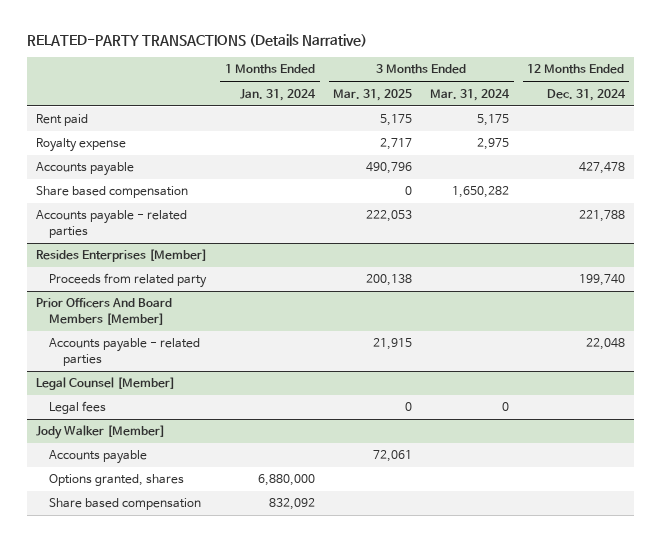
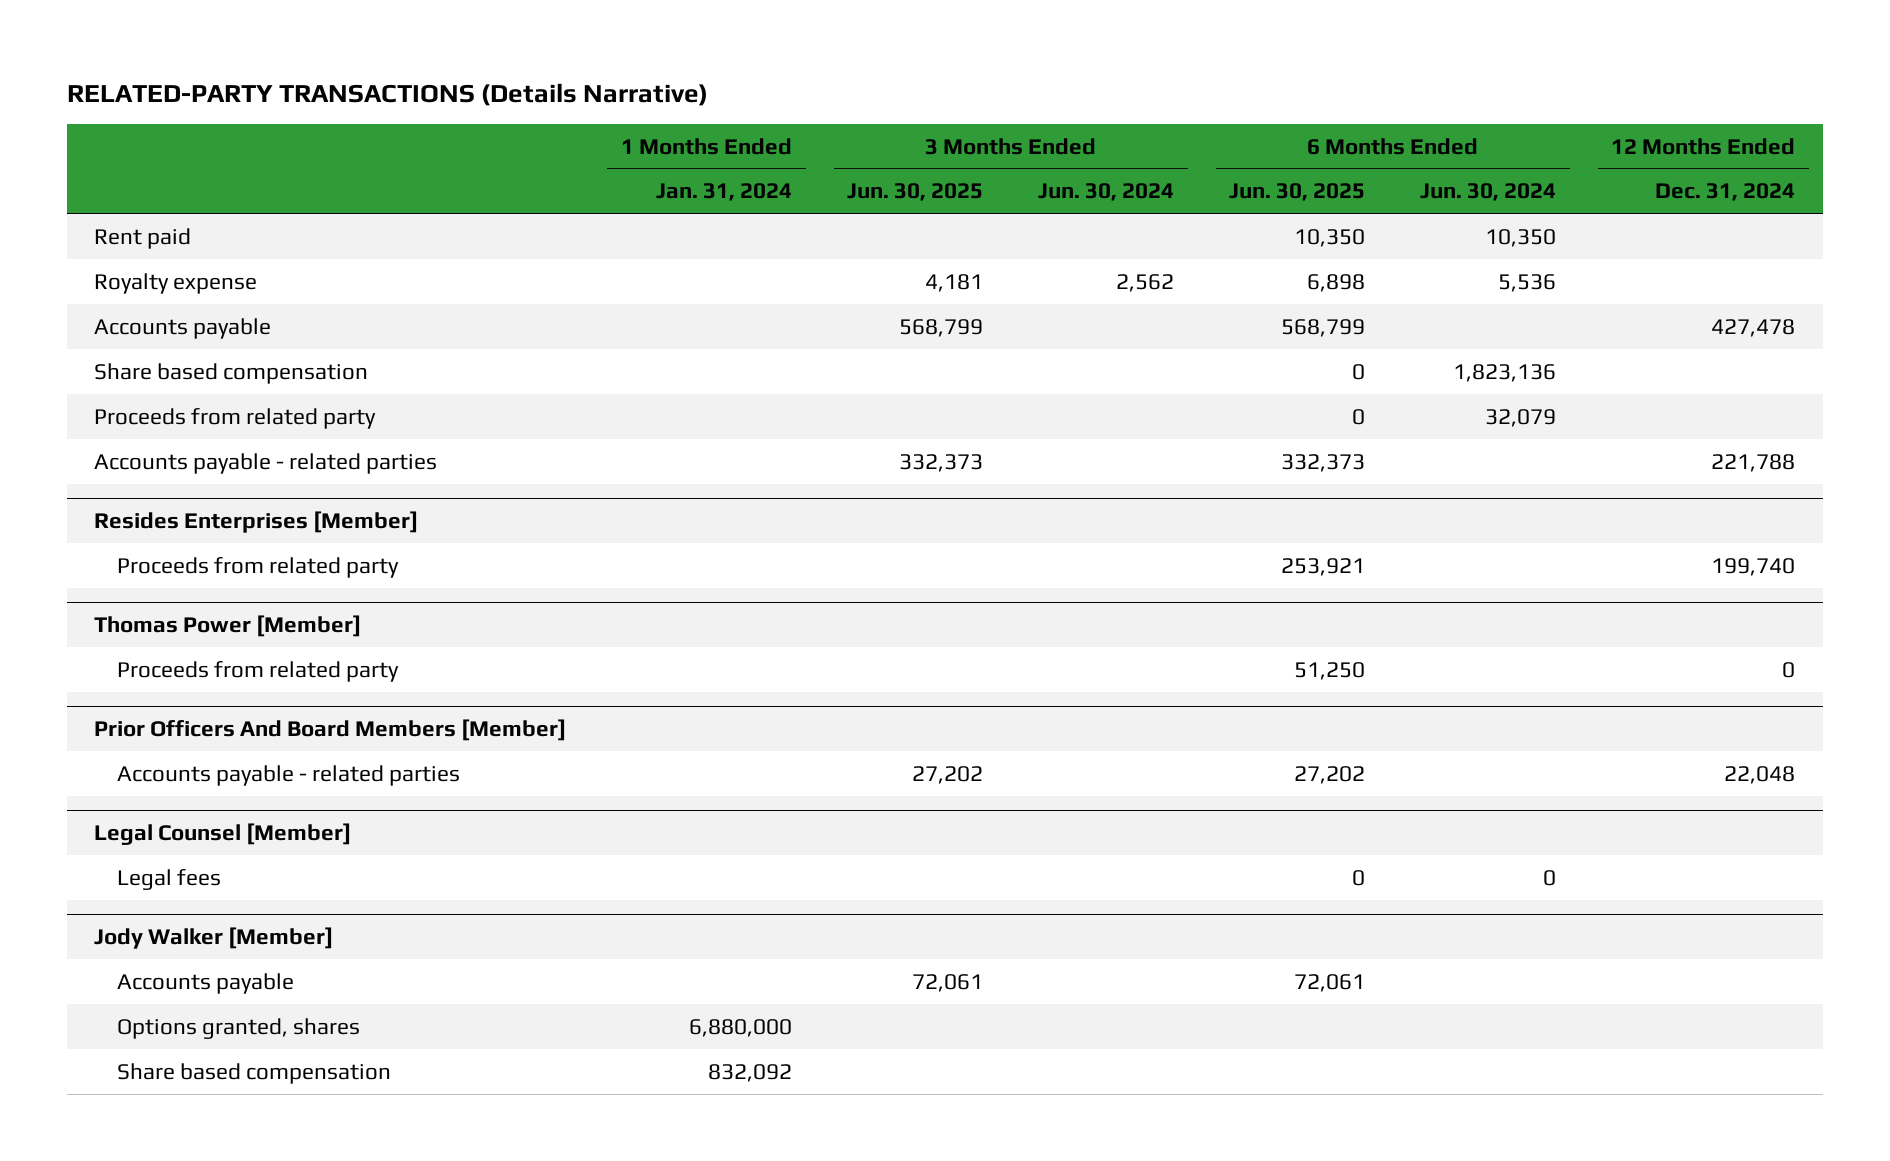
- | 1 Months Ended Jan. 31, 2024 | 3 Months Ended Mar. 31, 2025 | 3 Months Ended Mar. 31, 2024 | 12 Months Ended Dec. 31, 2024
+ | 1 Months Ended Jan. 31, 2024 | 3 Months Ended Jun. 30, 2025 | 3 Months Ended Jun. 30, 2024 | 6 Months Ended Jun. 30, 2025 | 6 Months Ended Jun. 30, 2024 | 12 Months Ended Dec. 31, 2024
+ Proceeds from related party | | | | 0 | 32,079 |
+ Thomas Power [Member]
+ Proceeds from related party | | | | 51,250 | | 0

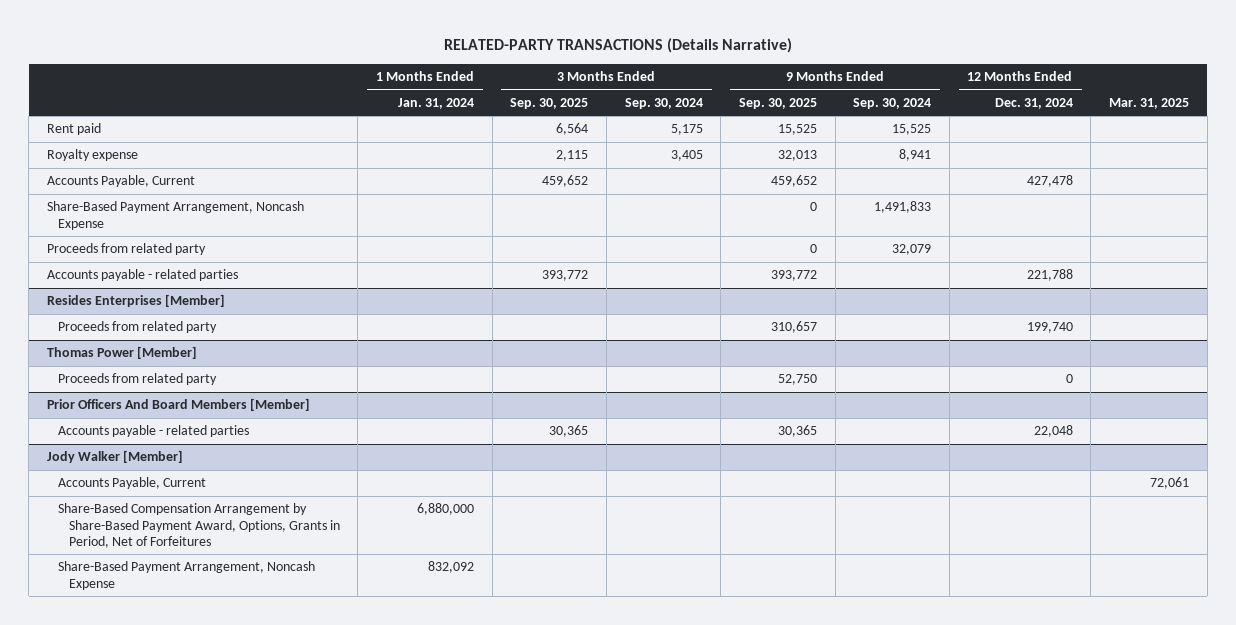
- | 1 Months Ended Jan. 31, 2024 | 3 Months Ended Jun. 30, 2025 | 3 Months Ended Jun. 30, 2024 | 6 Months Ended Jun. 30, 2025 | 6 Months Ended Jun. 30, 2024 | 12 Months Ended Dec. 31, 2024
+ | 1 Months Ended Jan. 31, 2024 | 3 Months Ended Sep. 30, 2025 | 3 Months Ended Sep. 30, 2024 | 9 Months Ended Sep. 30, 2025 | 9 Months Ended Sep. 30, 2024 | 12 Months Ended Dec. 31, 2024 | Mar. 31, 2025
- Accounts payable | | 568,799 | | 568,799 | | 427,478
- Share based compensation | | | | 0 | 1,823,136 |
+ Accounts Payable, Current | | 459,652 | | 459,652 | | 427,478 |
+ Share-Based Payment Arrangement, Noncash Expense | | | | 0 | 1,491,833 | |
- Legal Counsel [Member]
- Legal fees | | | | 0 | 0 |
@ Jody Walker [Member]
- Accounts payable | | 72,061 | | 72,061 | |
- Options granted, shares | 6,880,000 | | | | |
- Share based compensation | 832,092 | | | | |
+ Accounts Payable, Current | | | | | | | 72,061
+ Share-Based Compensation Arrangement by Share-Based Payment Award, Options, Grants in Period, Net of Forfeitures | 6,880,000 | | | | | |
+ Share-Based Payment Arrangement, Noncash Expense | 832,092 | | | | | |

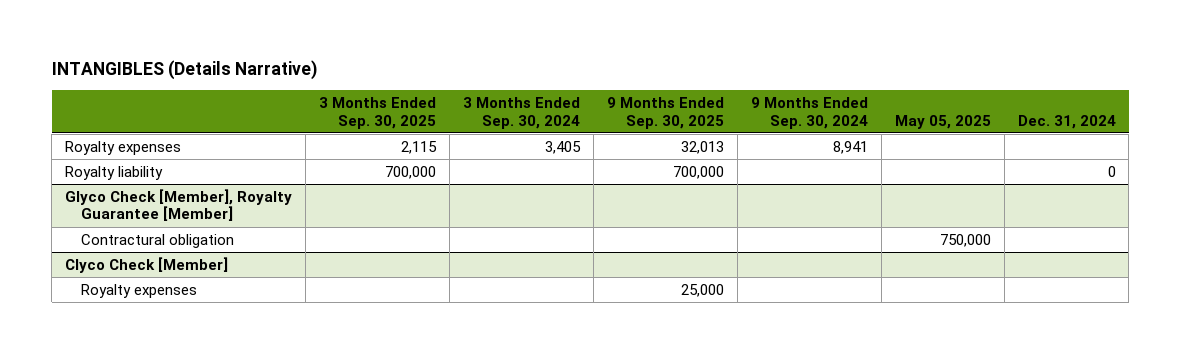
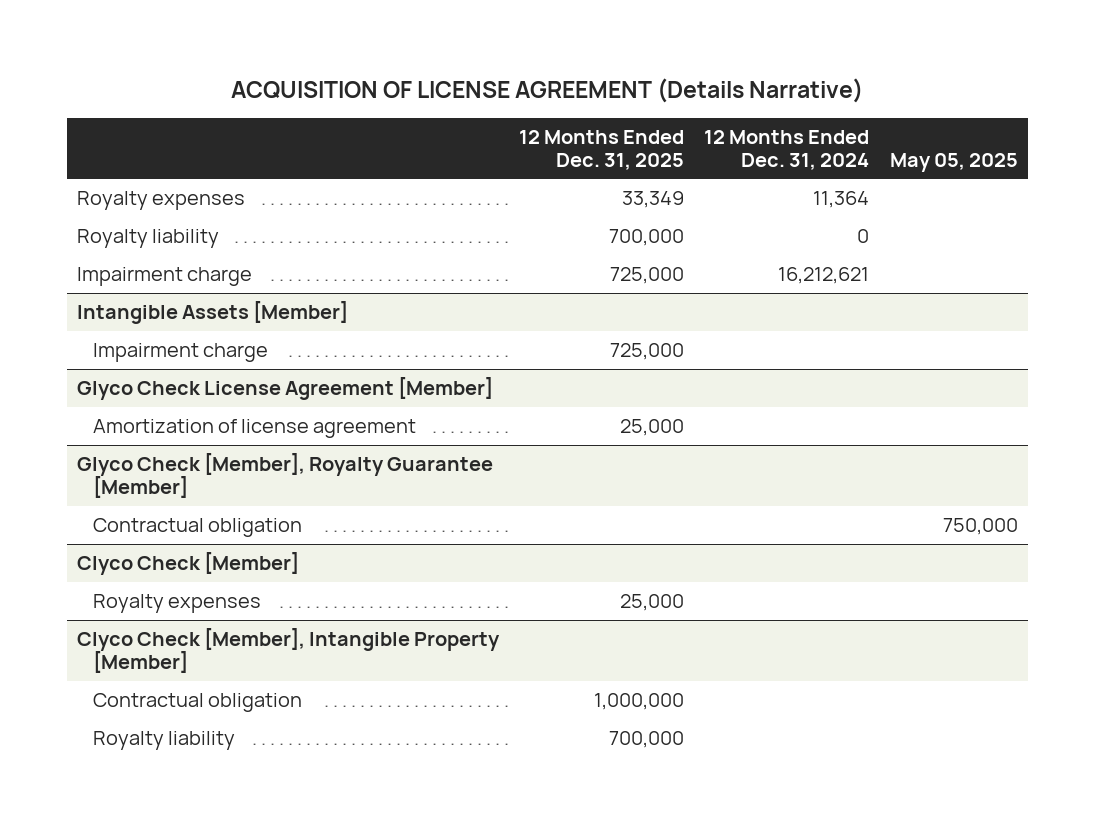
- INTANGIBLES (Details Narrative)
+ ACQUISITION OF LICENSE AGREEMENT (Details Narrative)
- | 3 Months Ended Sep. 30, 2025 | 3 Months Ended Sep. 30, 2024 | 9 Months Ended Sep. 30, 2025 | 9 Months Ended Sep. 30, 2024 | May 05, 2025 | Dec. 31, 2024
+ | 12 Months Ended Dec. 31, 2025 | 12 Months Ended Dec. 31, 2024 | May 05, 2025
+ Impairment charge | 725,000 | 16,212,621 |
+ Intangible Assets [Member]
+ Impairment charge | 725,000 | |
+ Glyco Check License Agreement [Member]
+ Amortization of license agreement | 25,000 | |
@ Glyco Check [Member], Royalty Guarantee [Member]
- Contractural obligation | | | | | 750,000 |
+ Contractual obligation | | | 750,000
+ Clyco Check [Member], Intangible Property [Member]
+ Contractual obligation | 1,000,000 | |
+ Royalty liability | 700,000 | |

